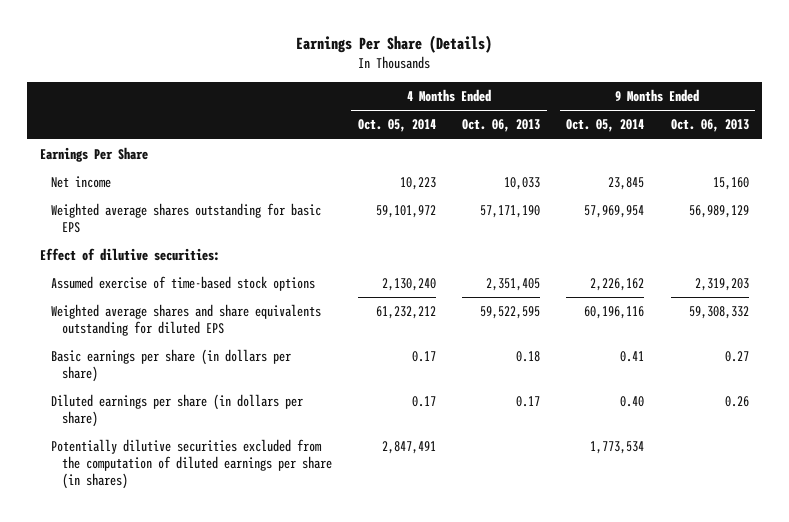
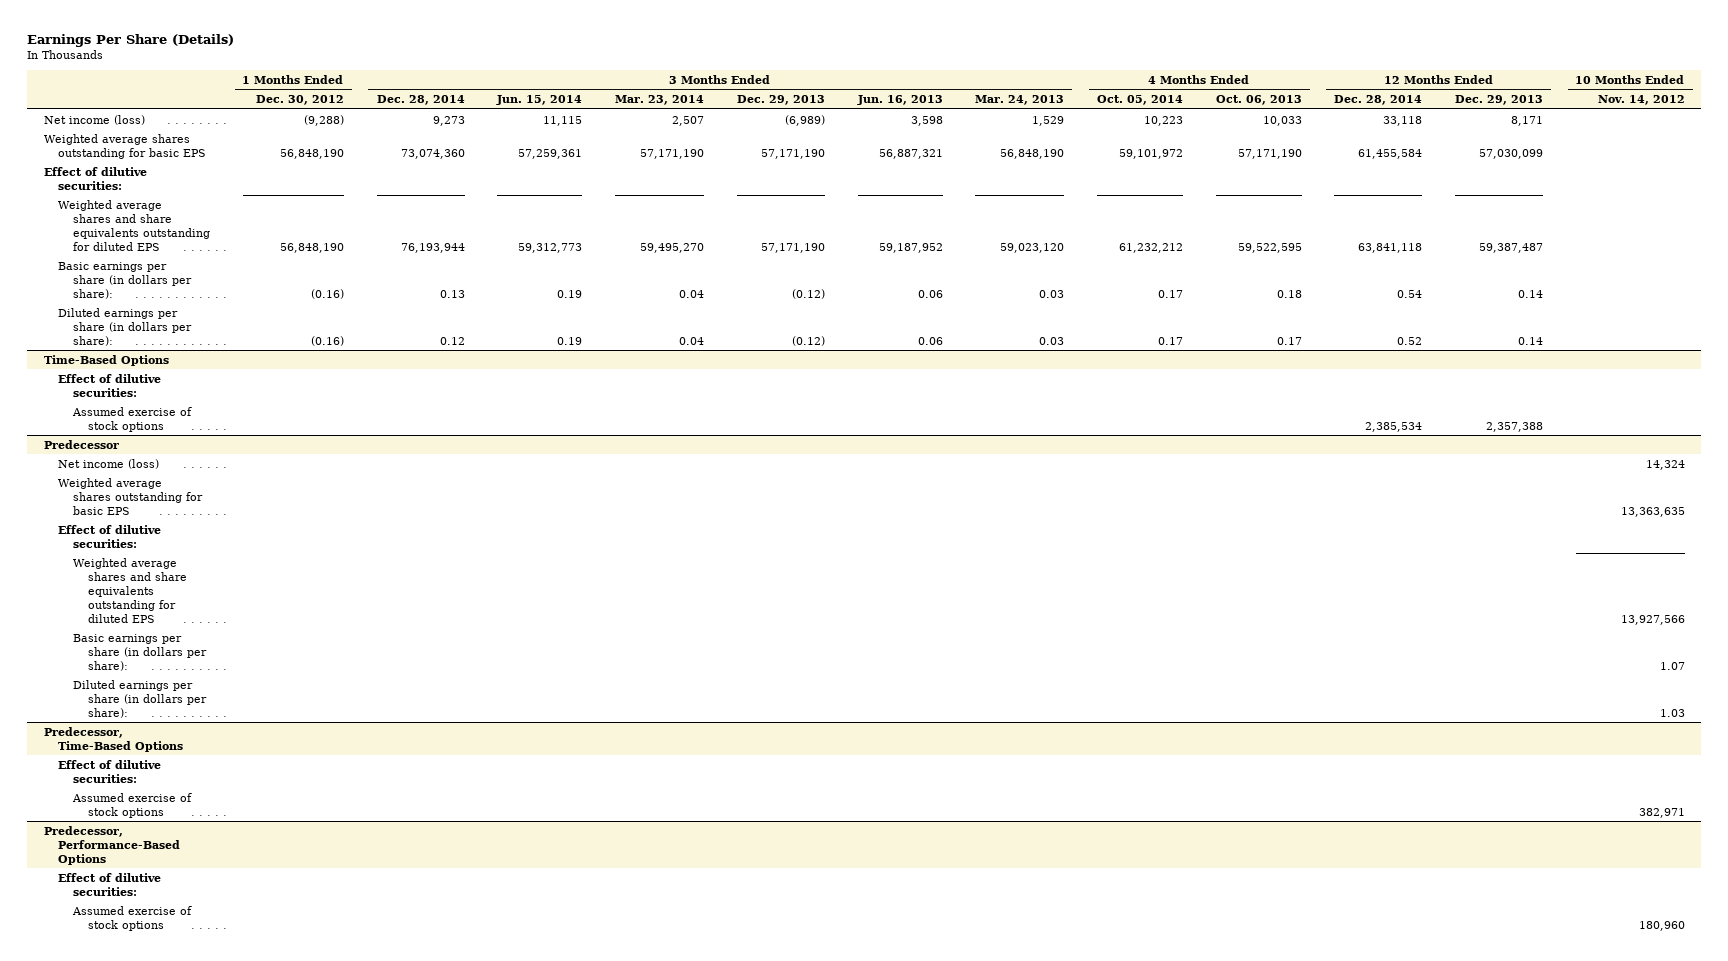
- | 4 Months Ended Oct. 05, 2014 | 4 Months Ended Oct. 06, 2013 | 9 Months Ended Oct. 05, 2014 | 9 Months Ended Oct. 06, 2013
+ | 1 Months Ended Dec. 30, 2012 | 3 Months Ended Dec. 28, 2014 | 3 Months Ended Jun. 15, 2014 | 3 Months Ended Mar. 23, 2014 | 3 Months Ended Dec. 29, 2013 | 3 Months Ended Jun. 16, 2013 | 3 Months Ended Mar. 24, 2013 | 4 Months Ended Oct. 05, 2014 | 4 Months Ended Oct. 06, 2013 | 12 Months Ended Dec. 28, 2014 | 12 Months Ended Dec. 29, 2013 | 10 Months Ended Nov. 14, 2012
- Earnings Per Share
- Net income | 10,223 | 10,033 | 23,845 | 15,160
+ Net income (loss) | (9,288) | 9,273 | 11,115 | 2,507 | (6,989) | 3,598 | 1,529 | 10,223 | 10,033 | 33,118 | 8,171 |
- Assumed exercise of time-based stock options | 2,130,240 | 2,351,405 | 2,226,162 | 2,319,203
- Basic earnings per share (in dollars per share) | 0.17 | 0.18 | 0.41 | 0.27
- Diluted earnings per share (in dollars per share) | 0.17 | 0.17 | 0.40 | 0.26
- Potentially dilutive securities excluded from the computation of diluted earnings per share (in shares) | 2,847,491 | | 1,773,534 |
+ Basic earnings per share (in dollars per share): | (0.16) | 0.13 | 0.19 | 0.04 | (0.12) | 0.06 | 0.03 | 0.17 | 0.18 | 0.54 | 0.14 |
+ Diluted earnings per share (in dollars per share): | (0.16) | 0.12 | 0.19 | 0.04 | (0.12) | 0.06 | 0.03 | 0.17 | 0.17 | 0.52 | 0.14 |
+ Time-Based Options
+ Effect of dilutive securities:
+ Assumed exercise of stock options | | | | | | | | | | 2,385,534 | 2,357,388 |
+ Predecessor
+ Net income (loss) | | | | | | | | | | | | 14,324
+ Weighted average shares outstanding for basic EPS | | | | | | | | | | | | 13,363,635
+ Effect of dilutive securities:
+ Weighted average shares and share equivalents outstanding for diluted EPS | | | | | | | | | | | | 13,927,566
+ Basic earnings per share (in dollars per share): | | | | | | | | | | | | 1.07
+ Diluted earnings per share (in dollars per share): | | | | | | | | | | | | 1.03
+ Predecessor, Time-Based Options
+ Effect of dilutive securities:
+ Assumed exercise of stock options | | | | | | | | | | | | 382,971
+ Predecessor, Performance-Based Options
+ Effect of dilutive securities:
+ Assumed exercise of stock options | | | | | | | | | | | | 180,960

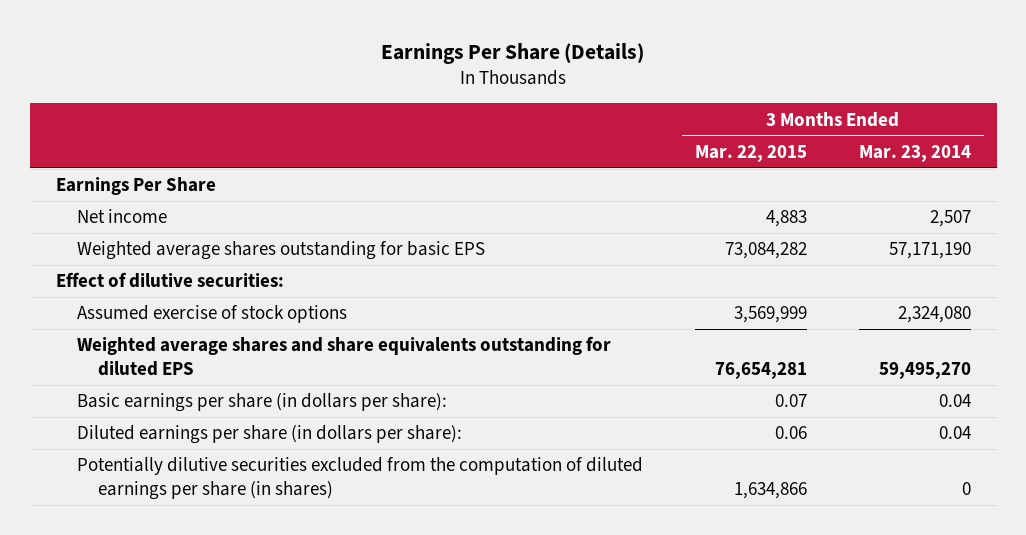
- | 1 Months Ended Dec. 30, 2012 | 3 Months Ended Dec. 28, 2014 | 3 Months Ended Jun. 15, 2014 | 3 Months Ended Mar. 23, 2014 | 3 Months Ended Dec. 29, 2013 | 3 Months Ended Jun. 16, 2013 | 3 Months Ended Mar. 24, 2013 | 4 Months Ended Oct. 05, 2014 | 4 Months Ended Oct. 06, 2013 | 12 Months Ended Dec. 28, 2014 | 12 Months Ended Dec. 29, 2013 | 10 Months Ended Nov. 14, 2012
+ | 3 Months Ended Mar. 22, 2015 | 3 Months Ended Mar. 23, 2014
- Net income (loss) | (9,288) | 9,273 | 11,115 | 2,507 | (6,989) | 3,598 | 1,529 | 10,223 | 10,033 | 33,118 | 8,171 |
+ Earnings Per Share
+ Net income | 4,883 | 2,507
+ Assumed exercise of stock options | 3,569,999 | 2,324,080
- Time-Based Options
- Effect of dilutive securities:
- Assumed exercise of stock options | | | | | | | | | | 2,385,534 | 2,357,388 |
- Predecessor
- Net income (loss) | | | | | | | | | | | | 14,324
- Weighted average shares outstanding for basic EPS | | | | | | | | | | | | 13,363,635
- Effect of dilutive securities:
- Weighted average shares and share equivalents outstanding for diluted EPS | | | | | | | | | | | | 13,927,566
- Basic earnings per share (in dollars per share): | | | | | | | | | | | | 1.07
- Diluted earnings per share (in dollars per share): | | | | | | | | | | | | 1.03
- Predecessor, Time-Based Options
- Effect of dilutive securities:
- Assumed exercise of stock options | | | | | | | | | | | | 382,971
- Predecessor, Performance-Based Options
- Effect of dilutive securities:
- Assumed exercise of stock options | | | | | | | | | | | | 180,960
+ Potentially dilutive securities excluded from the computation of diluted earnings per share (in shares) | 1,634,866 | 0

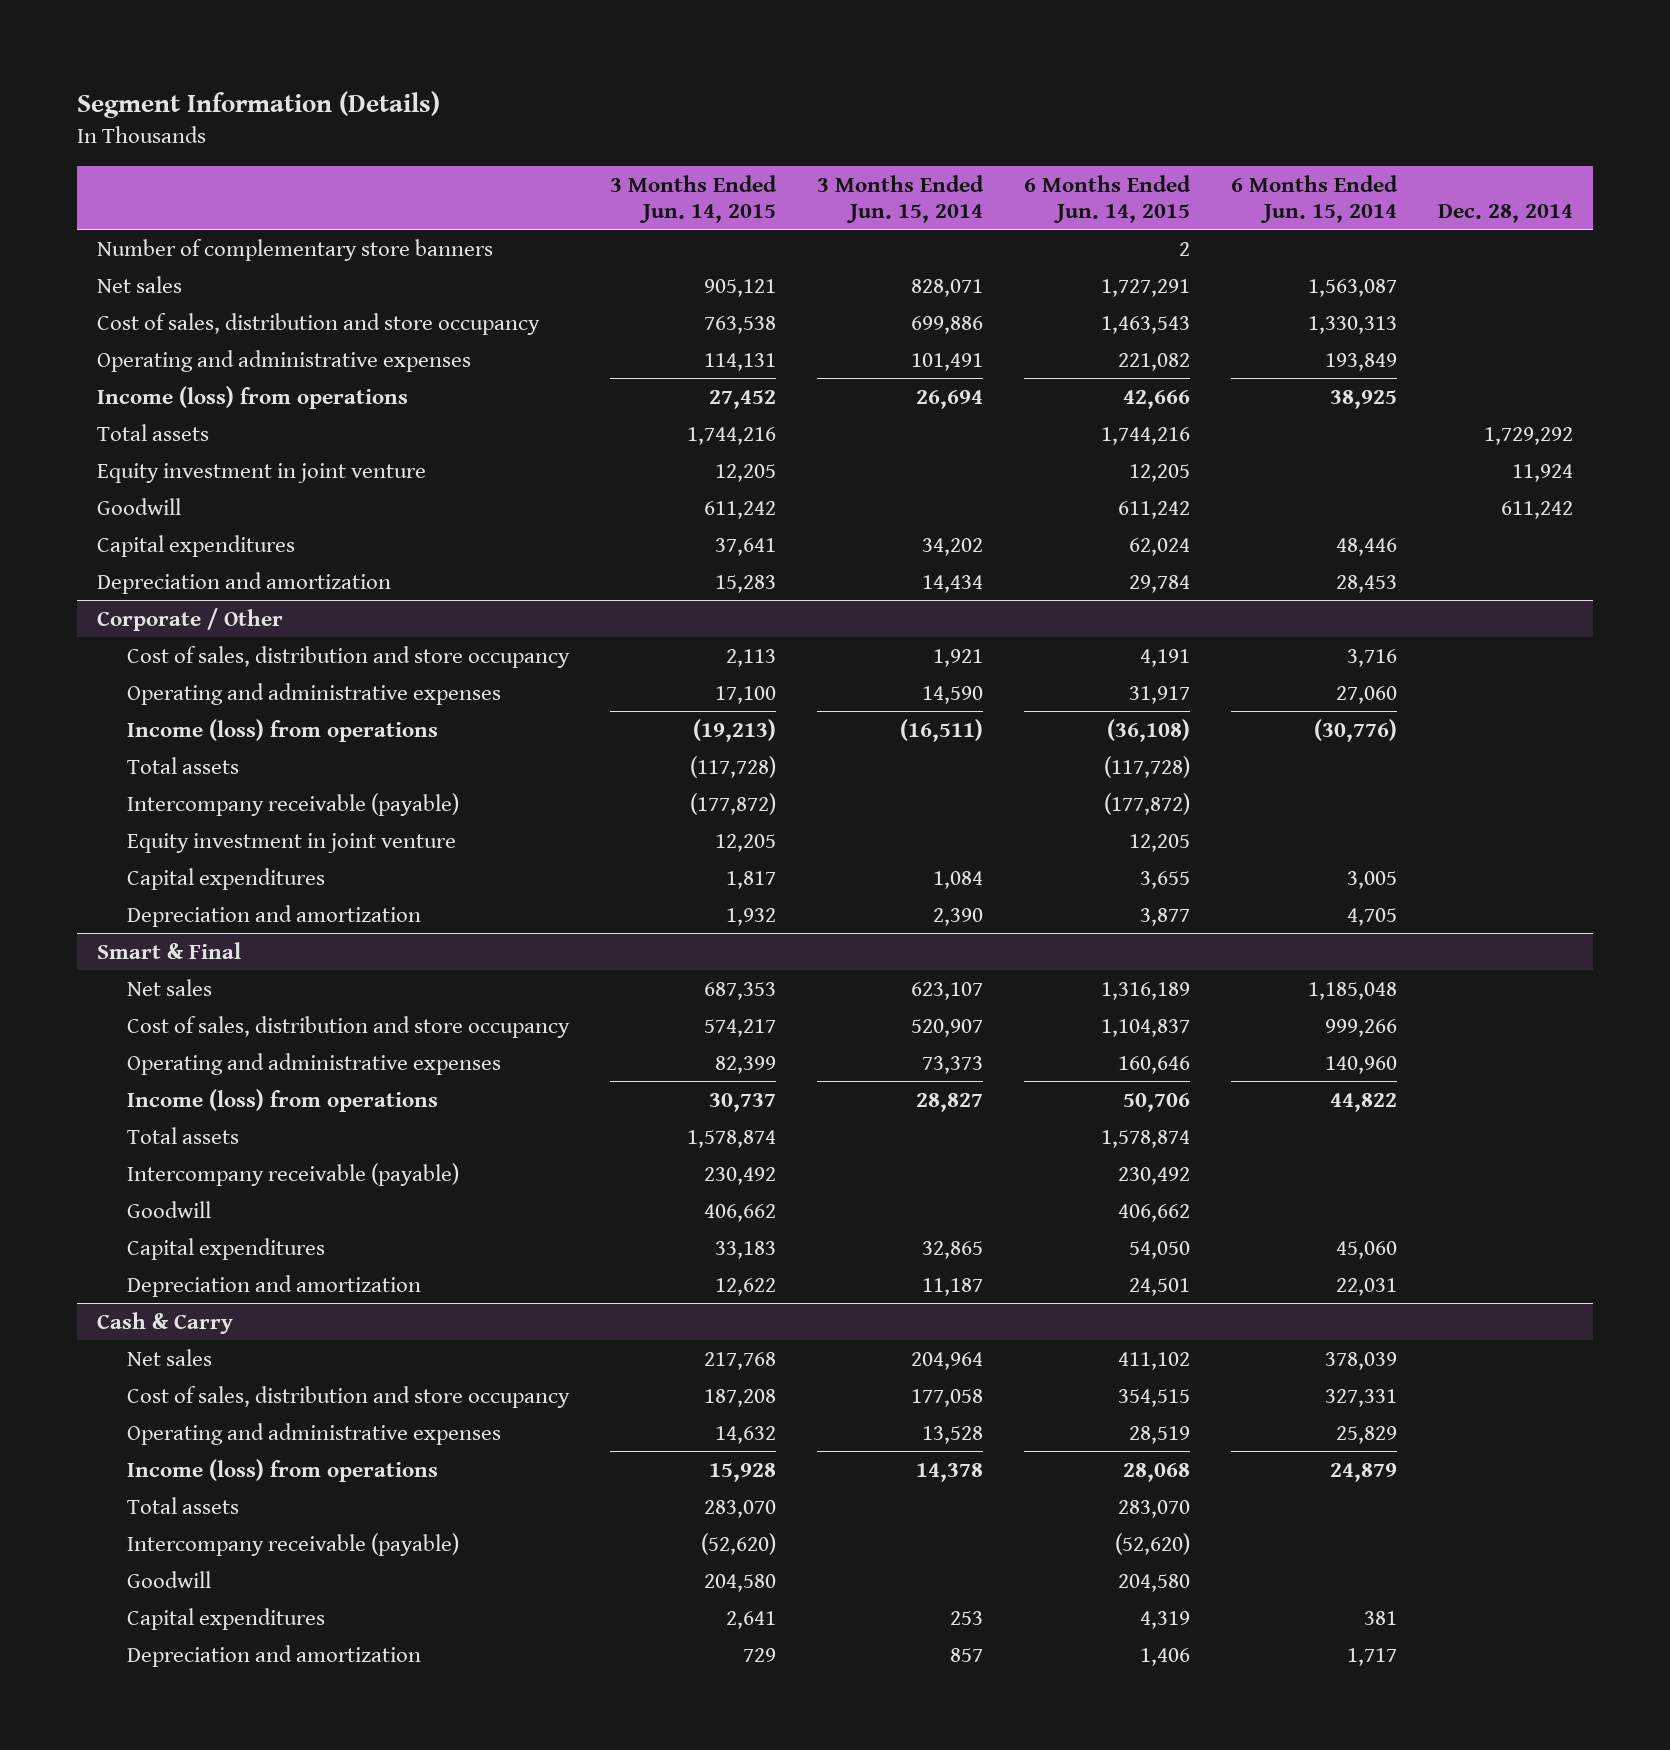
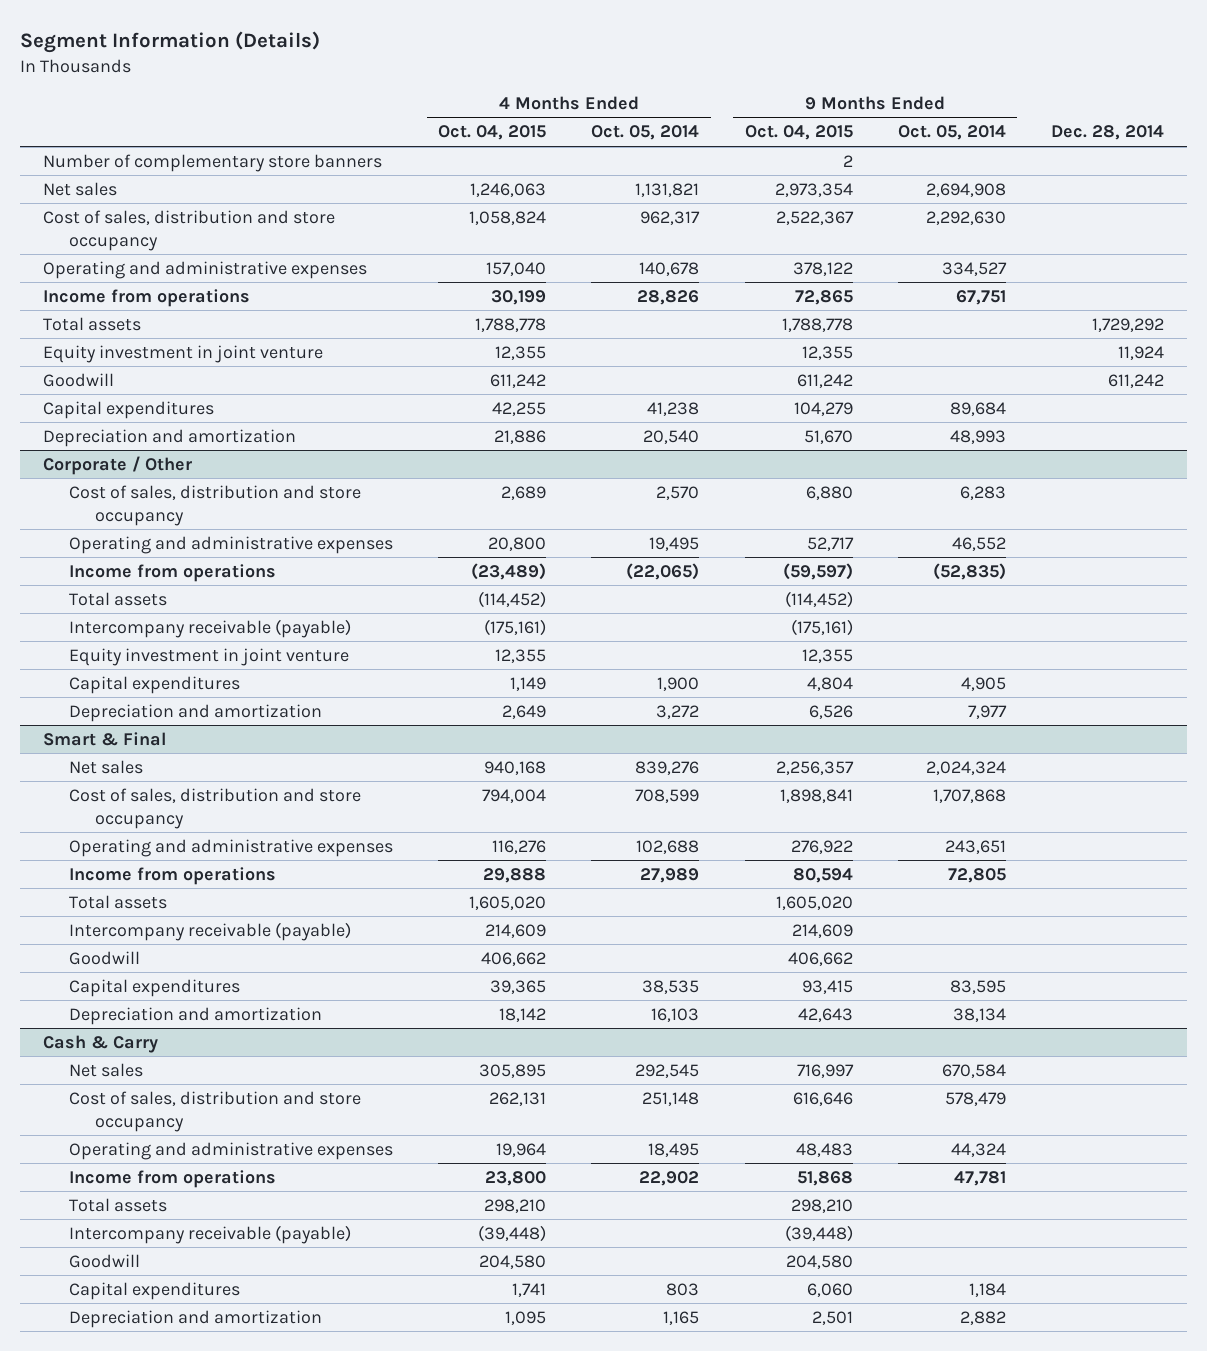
- | 3 Months Ended Jun. 14, 2015 | 3 Months Ended Jun. 15, 2014 | 6 Months Ended Jun. 14, 2015 | 6 Months Ended Jun. 15, 2014 | Dec. 28, 2014
+ | 4 Months Ended Oct. 04, 2015 | 4 Months Ended Oct. 05, 2014 | 9 Months Ended Oct. 04, 2015 | 9 Months Ended Oct. 05, 2014 | Dec. 28, 2014
- Income (loss) from operations | 27,452 | 26,694 | 42,666 | 38,925 |
+ Income from operations | 30,199 | 28,826 | 72,865 | 67,751 |
@ Corporate / Other
- Income (loss) from operations | (19,213) | (16,511) | (36,108) | (30,776) |
+ Income from operations | (23,489) | (22,065) | (59,597) | (52,835) |
@ Smart & Final
- Income (loss) from operations | 30,737 | 28,827 | 50,706 | 44,822 |
+ Income from operations | 29,888 | 27,989 | 80,594 | 72,805 |
@ Cash & Carry
- Income (loss) from operations | 15,928 | 14,378 | 28,068 | 24,879 |
+ Income from operations | 23,800 | 22,902 | 51,868 | 47,781 |

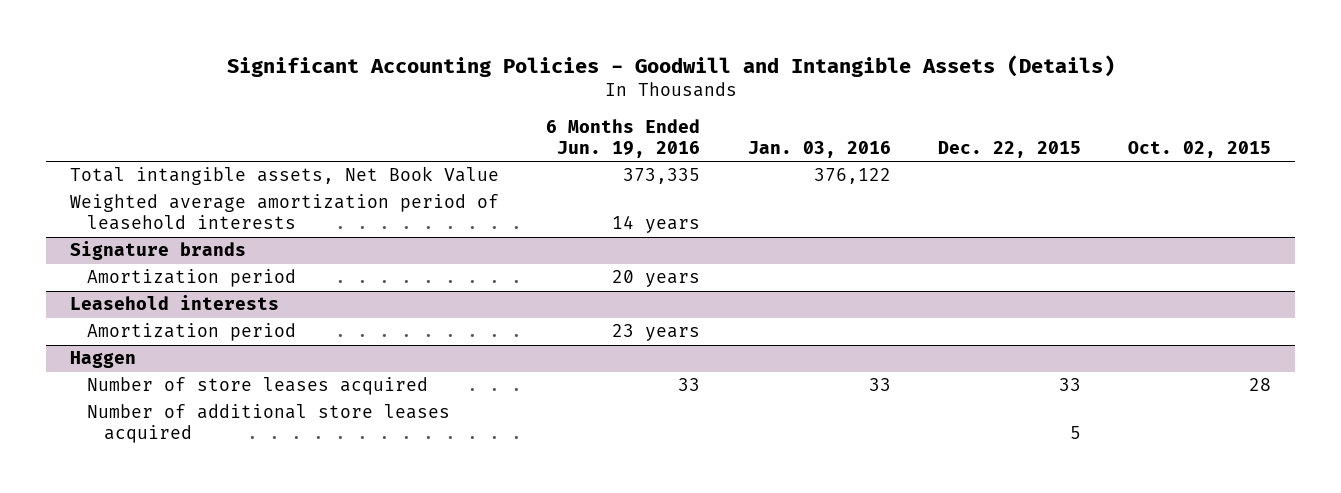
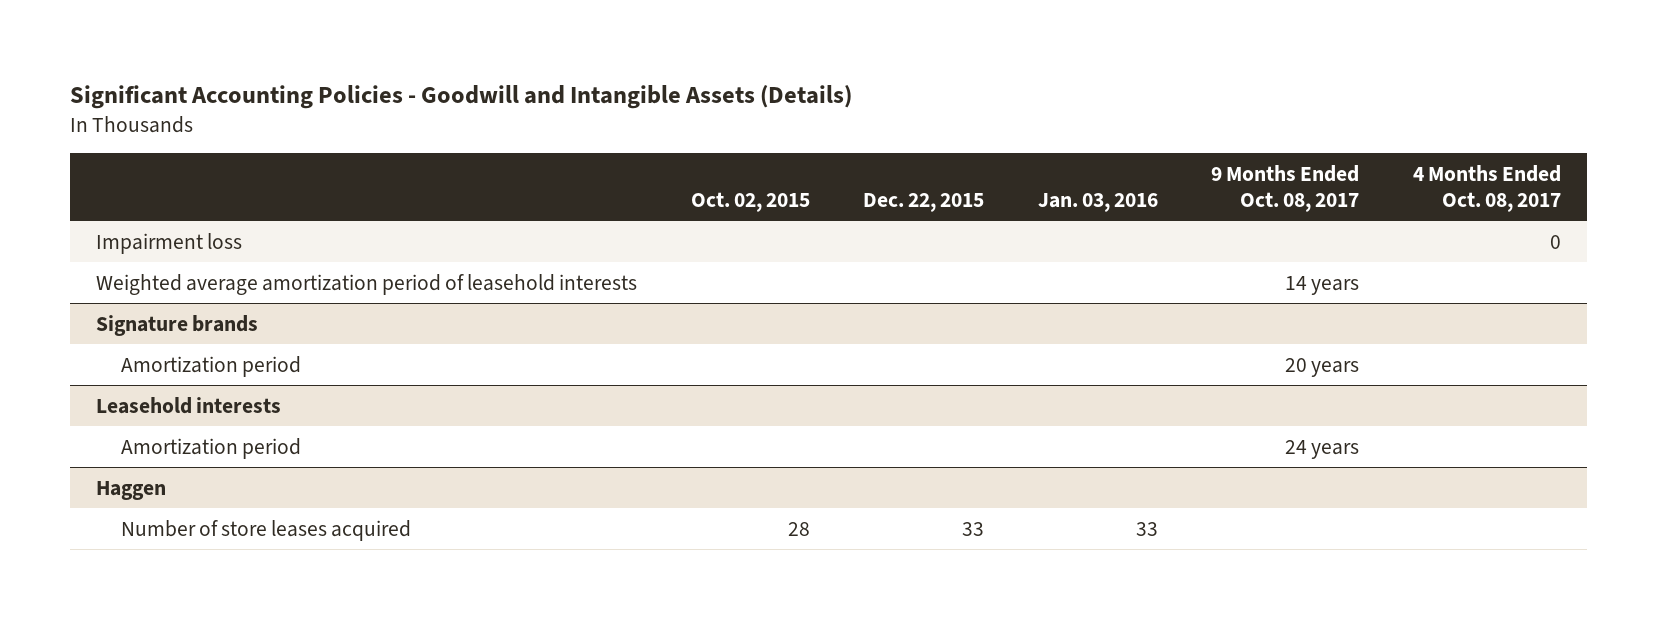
- | 6 Months Ended Jun. 19, 2016 | Jan. 03, 2016 | Dec. 22, 2015 | Oct. 02, 2015
+ | Oct. 02, 2015 | Dec. 22, 2015 | Jan. 03, 2016 | 9 Months Ended Oct. 08, 2017 | 4 Months Ended Oct. 08, 2017
- Total intangible assets, Net Book Value | 373,335 | 376,122 | |
+ Impairment loss | | | | | 0
@ Haggen
- Number of additional store leases acquired | | | 5 |

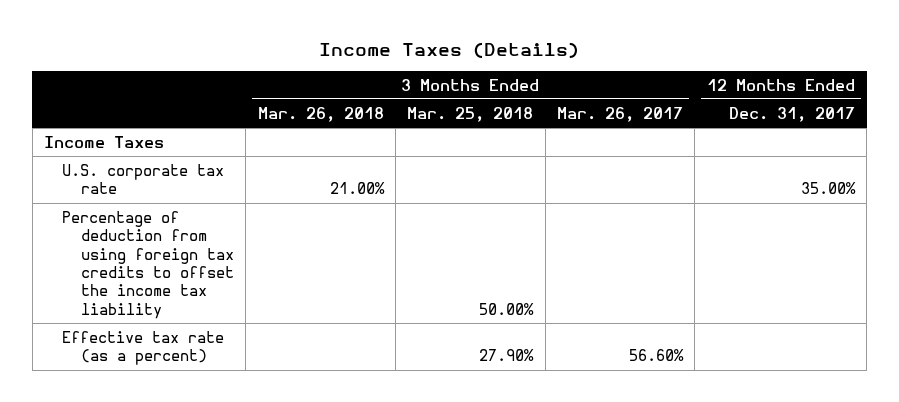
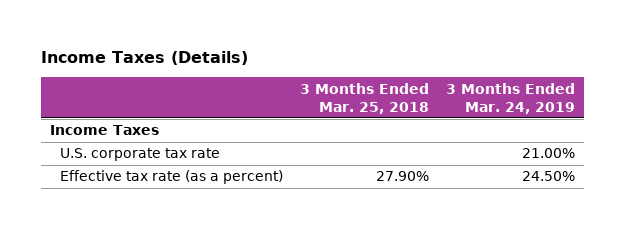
- | 3 Months Ended Mar. 26, 2018 | 3 Months Ended Mar. 25, 2018 | 3 Months Ended Mar. 26, 2017 | 12 Months Ended Dec. 31, 2017
+ | 3 Months Ended Mar. 25, 2018 | 3 Months Ended Mar. 24, 2019
- Percentage of deduction from using foreign tax credits to offset the income tax liability | | 50.00% | |

